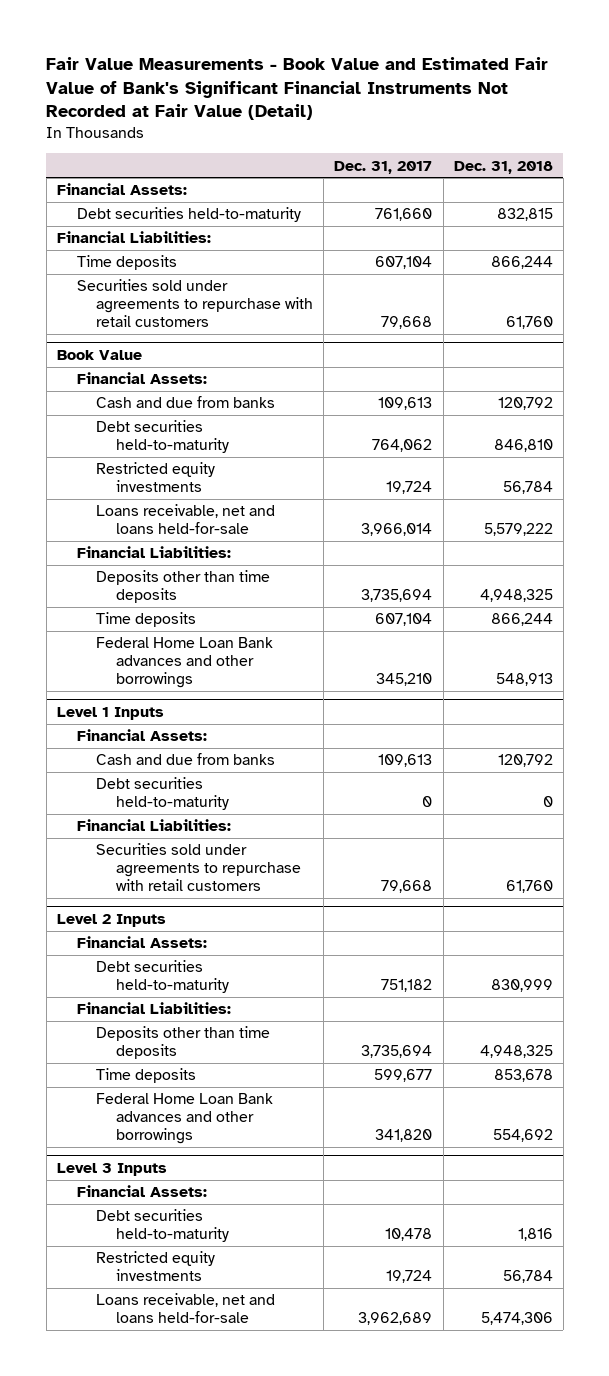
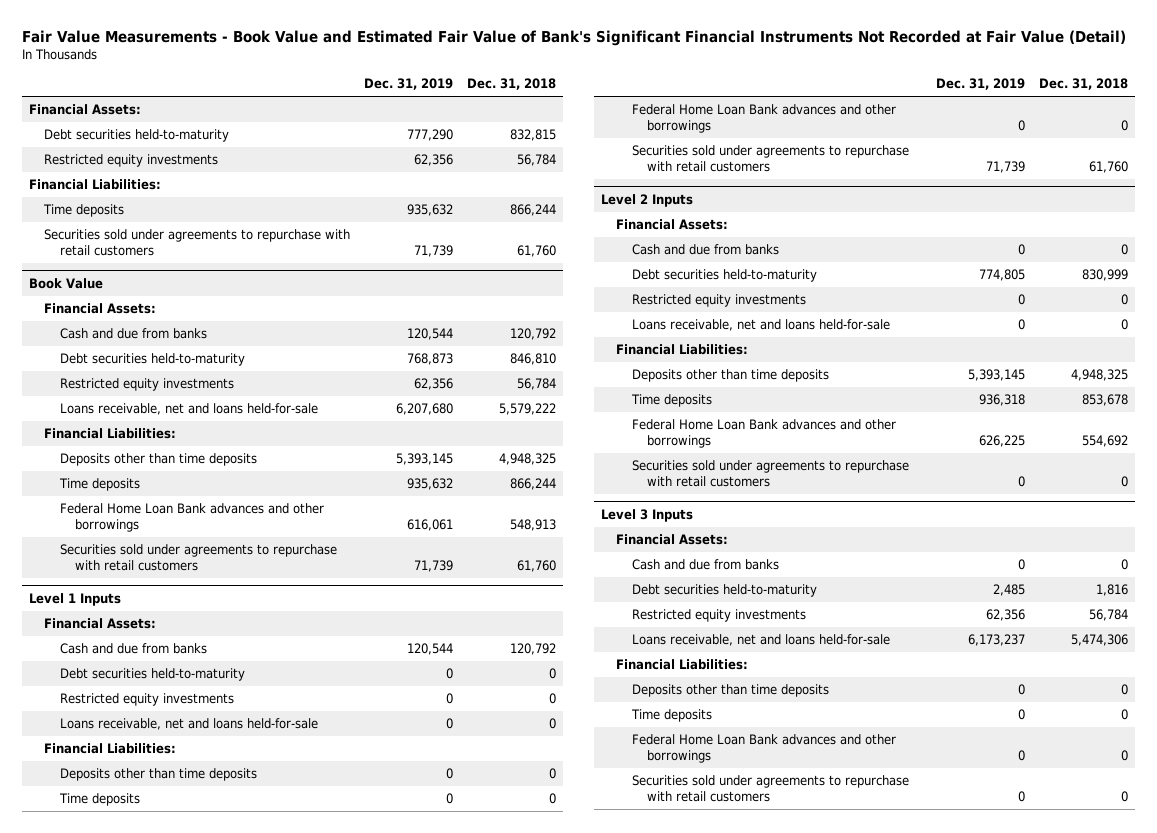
- | Dec. 31, 2017 | Dec. 31, 2018
+ | Dec. 31, 2019 | Dec. 31, 2018
+ Restricted equity investments | 62,356 | 56,784
@ Book Value
+ Securities sold under agreements to repurchase with retail customers | 71,739 | 61,760
@ Level 1 Inputs
+ Restricted equity investments | 0 | 0
+ Loans receivable, net and loans held-for-sale | 0 | 0
+ Deposits other than time deposits | 0 | 0
+ Time deposits | 0 | 0
+ Federal Home Loan Bank advances and other borrowings | 0 | 0
@ Level 2 Inputs
+ Cash and due from banks | 0 | 0
+ Restricted equity investments | 0 | 0
+ Loans receivable, net and loans held-for-sale | 0 | 0
+ Securities sold under agreements to repurchase with retail customers | 0 | 0
@ Level 3 Inputs
+ Cash and due from banks | 0 | 0
+ Financial Liabilities:
+ Deposits other than time deposits | 0 | 0
+ Time deposits | 0 | 0
+ Federal Home Loan Bank advances and other borrowings | 0 | 0
+ Securities sold under agreements to repurchase with retail customers | 0 | 0

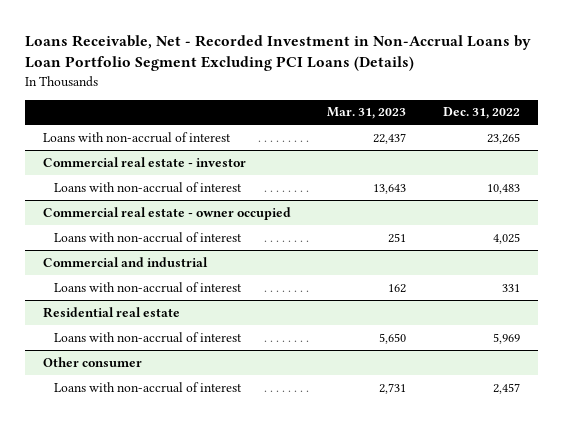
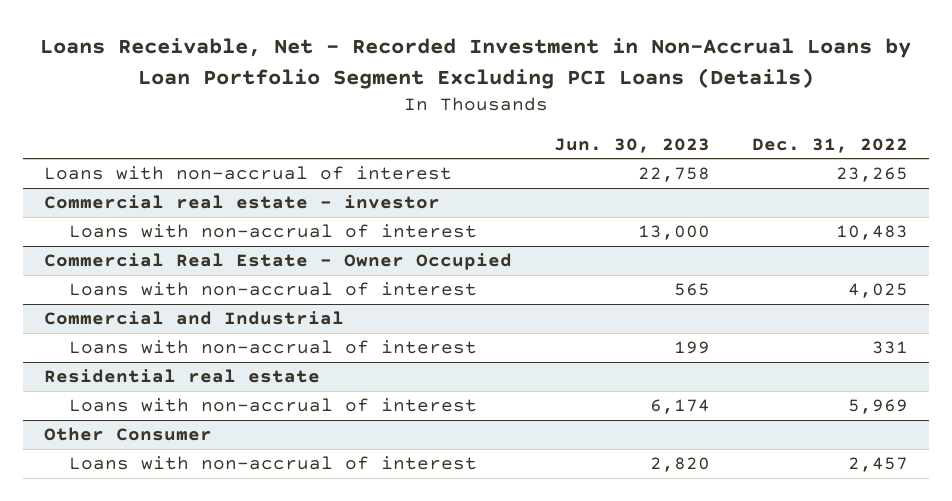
- | Mar. 31, 2023 | Dec. 31, 2022
+ | Jun. 30, 2023 | Dec. 31, 2022
- Commercial real estate - owner occupied
+ Commercial Real Estate - Owner Occupied
- Commercial and industrial
+ Commercial and Industrial
- Other consumer
+ Other Consumer

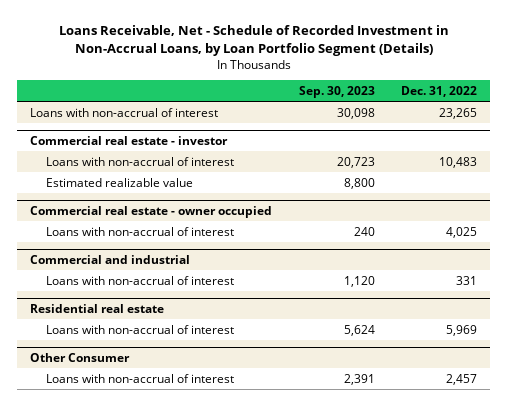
- Loans Receivable, Net - Recorded Investment in Non-Accrual Loans by Loan Portfolio Segment Excluding PCI Loans (Details)
+ Loans Receivable, Net - Schedule of Recorded Investment in Non-Accrual Loans, by Loan Portfolio Segment (Details)
- | Jun. 30, 2023 | Dec. 31, 2022
+ | Sep. 30, 2023 | Dec. 31, 2022
- Commercial Real Estate - Owner Occupied
@ Commercial real estate - investor
+ Estimated realizable value | 8,800 |
+ Commercial real estate - owner occupied
- Commercial and Industrial
+ Commercial and industrial

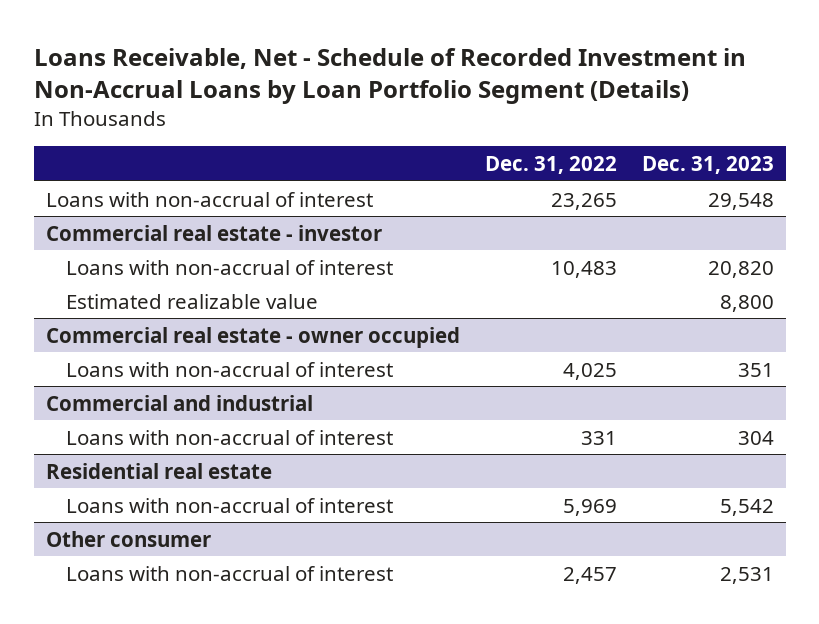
- Loans Receivable, Net - Schedule of Recorded Investment in Non-Accrual Loans, by Loan Portfolio Segment (Details)
+ Loans Receivable, Net - Schedule of Recorded Investment in Non-Accrual Loans by Loan Portfolio Segment (Details)
- | Sep. 30, 2023 | Dec. 31, 2022
+ | Dec. 31, 2022 | Dec. 31, 2023
- Other Consumer
+ Other consumer

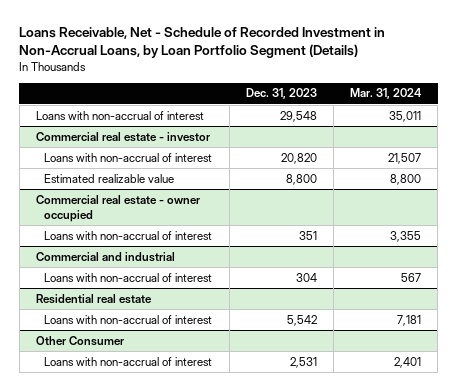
- Loans Receivable, Net - Schedule of Recorded Investment in Non-Accrual Loans by Loan Portfolio Segment (Details)
+ Loans Receivable, Net - Schedule of Recorded Investment in Non-Accrual Loans, by Loan Portfolio Segment (Details)
- | Dec. 31, 2022 | Dec. 31, 2023
+ | Dec. 31, 2023 | Mar. 31, 2024
- Other consumer
+ Other Consumer

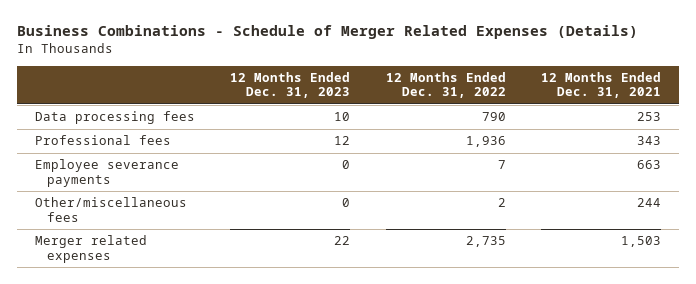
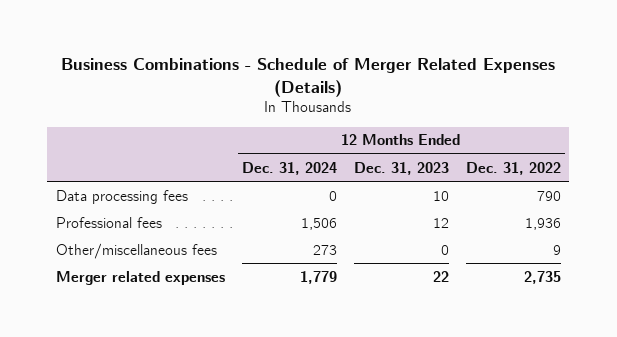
- | 12 Months Ended Dec. 31, 2023 | 12 Months Ended Dec. 31, 2022 | 12 Months Ended Dec. 31, 2021
+ | 12 Months Ended Dec. 31, 2024 | 12 Months Ended Dec. 31, 2023 | 12 Months Ended Dec. 31, 2022
- Employee severance payments | 0 | 7 | 663
- Other/miscellaneous fees | 0 | 2 | 244
+ Other/miscellaneous fees | 273 | 0 | 9

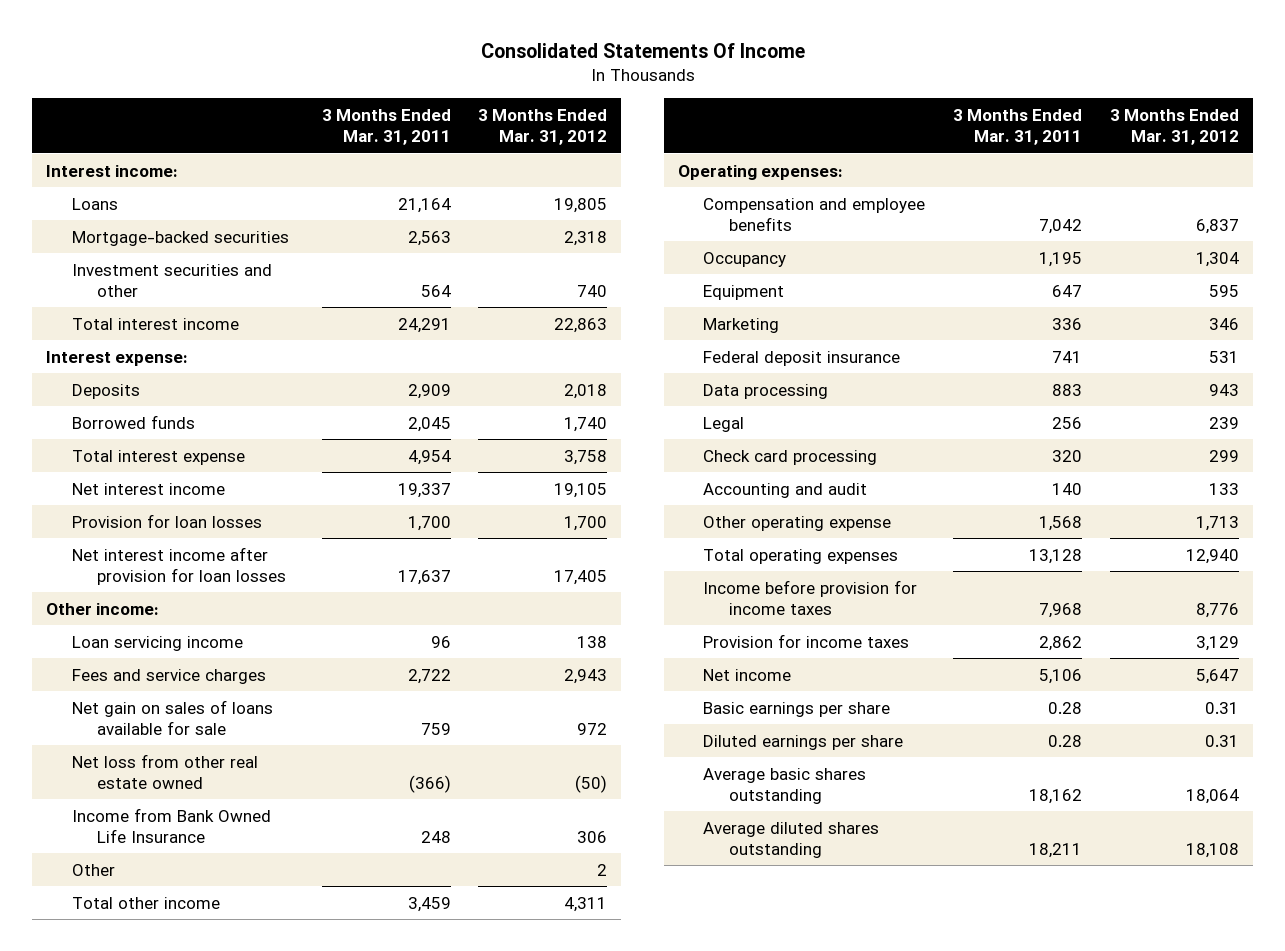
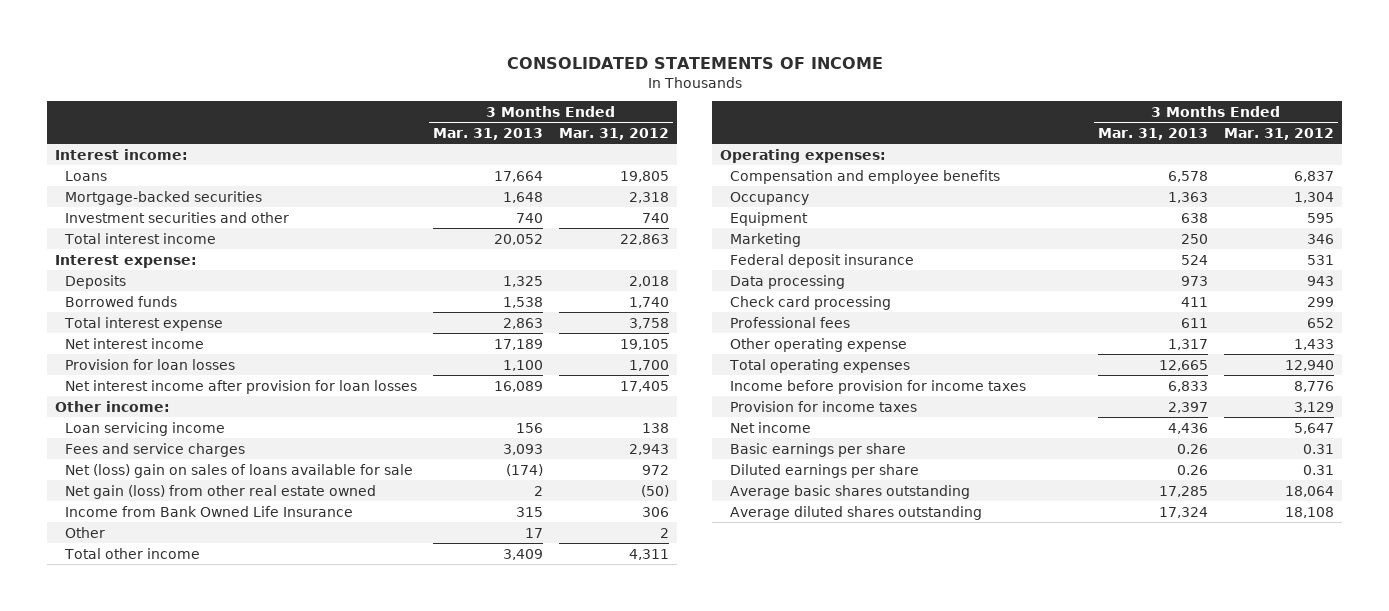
- Consolidated Statements Of Income
+ CONSOLIDATED STATEMENTS OF INCOME
- | 3 Months Ended Mar. 31, 2011 | 3 Months Ended Mar. 31, 2012
+ | 3 Months Ended Mar. 31, 2013 | 3 Months Ended Mar. 31, 2012
- Net gain on sales of loans available for sale | 759 | 972
- Net loss from other real estate owned | (366) | (50)
+ Net (loss) gain on sales of loans available for sale | (174) | 972
+ Net gain (loss) from other real estate owned | 2 | (50)
- Legal | 256 | 239
- Accounting and audit | 140 | 133
- Other operating expense | 1,568 | 1,713
+ Professional fees | 611 | 652
+ Other operating expense | 1,317 | 1,433

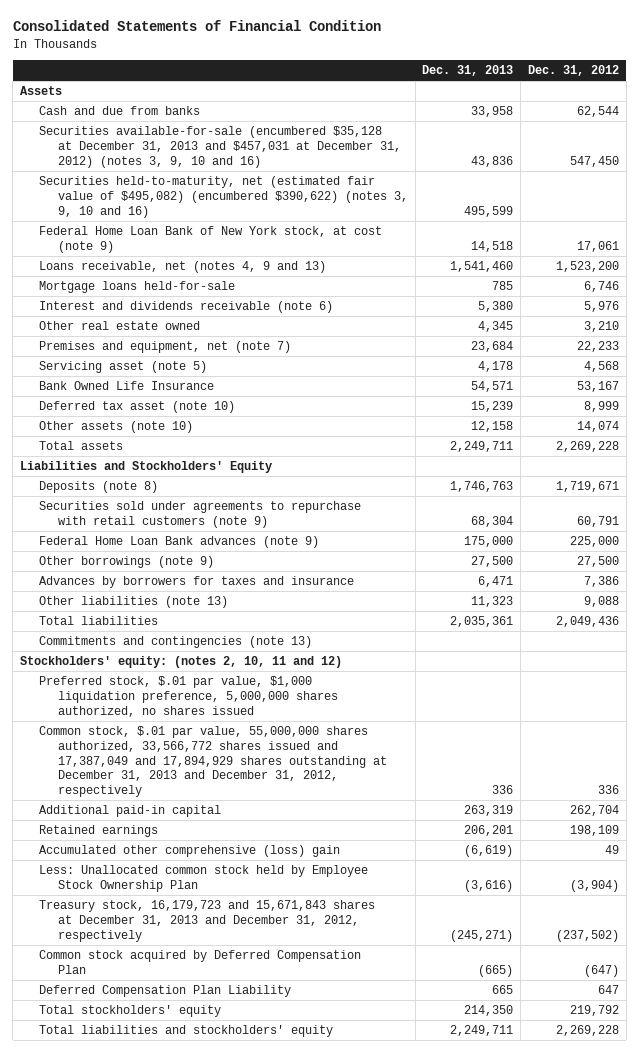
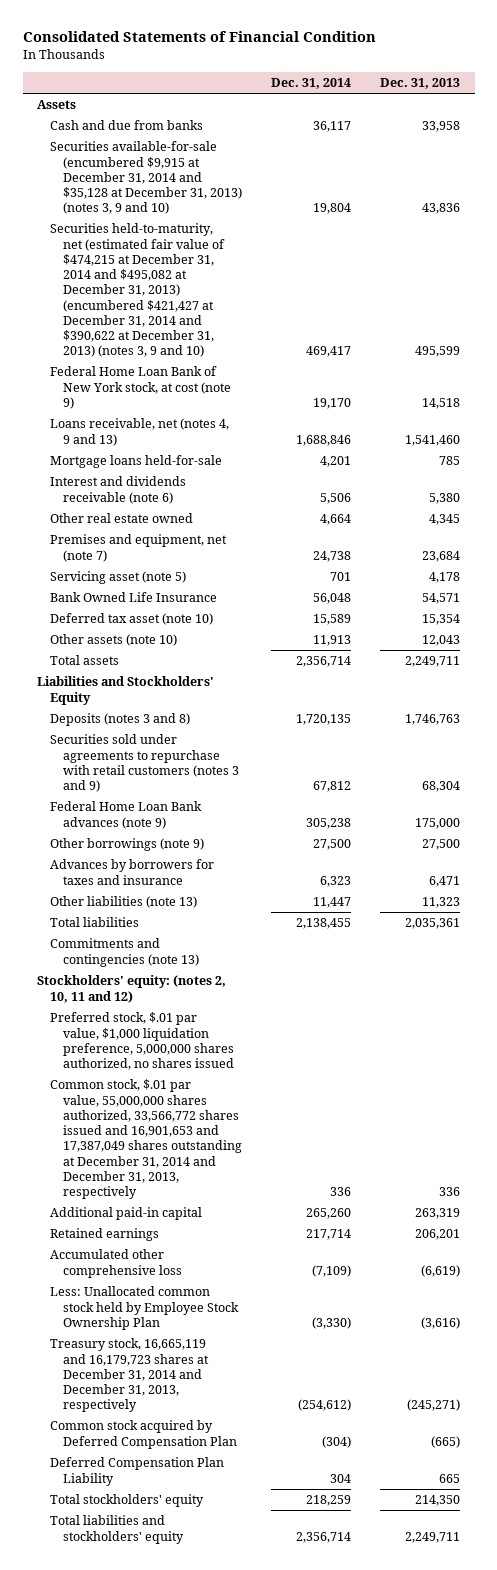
- | Dec. 31, 2013 | Dec. 31, 2012
+ | Dec. 31, 2014 | Dec. 31, 2013
- Securities available-for-sale (encumbered $35,128 at December 31, 2013 and $457,031 at December 31, 2012) (notes 3, 9, 10 and 16) | 43,836 | 547,450
- Securities held-to-maturity, net (estimated fair value of $495,082) (encumbered $390,622) (notes 3, 9, 10 and 16) | 495,599 |
+ Securities available-for-sale (encumbered $9,915 at December 31, 2014 and $35,128 at December 31, 2013) (notes 3, 9 and 10) | 19,804 | 43,836
+ Securities held-to-maturity, net (estimated fair value of $474,215 at December 31, 2014 and $495,082 at December 31, 2013) (encumbered $421,427 at December 31, 2014 and $390,622 at December 31, 2013) (notes 3, 9 and 10) | 469,417 | 495,599
- Deferred tax asset (note 10) | 15,239 | 8,999
- Other assets (note 10) | 12,158 | 14,074
+ Deferred tax asset (note 10) | 15,589 | 15,354
+ Other assets (note 10) | 11,913 | 12,043
- Deposits (note 8) | 1,746,763 | 1,719,671
- Securities sold under agreements to repurchase with retail customers (note 9) | 68,304 | 60,791
+ Deposits (notes 3 and 8) | 1,720,135 | 1,746,763
+ Securities sold under agreements to repurchase with retail customers (notes 3 and 9) | 67,812 | 68,304
- Common stock, $.01 par value, 55,000,000 shares authorized, 33,566,772 shares issued and 17,387,049 and 17,894,929 shares outstanding at December 31, 2013 and December 31, 2012, respectively | 336 | 336
+ Common stock, $.01 par value, 55,000,000 shares authorized, 33,566,772 shares issued and 16,901,653 and 17,387,049 shares outstanding at December 31, 2014 and December 31, 2013, respectively | 336 | 336
- Accumulated other comprehensive (loss) gain | (6,619) | 49
+ Accumulated other comprehensive loss | (7,109) | (6,619)
- Treasury stock, 16,179,723 and 15,671,843 shares at December 31, 2013 and December 31, 2012, respectively | (245,271) | (237,502)
+ Treasury stock, 16,665,119 and 16,179,723 shares at December 31, 2014 and December 31, 2013, respectively | (254,612) | (245,271)

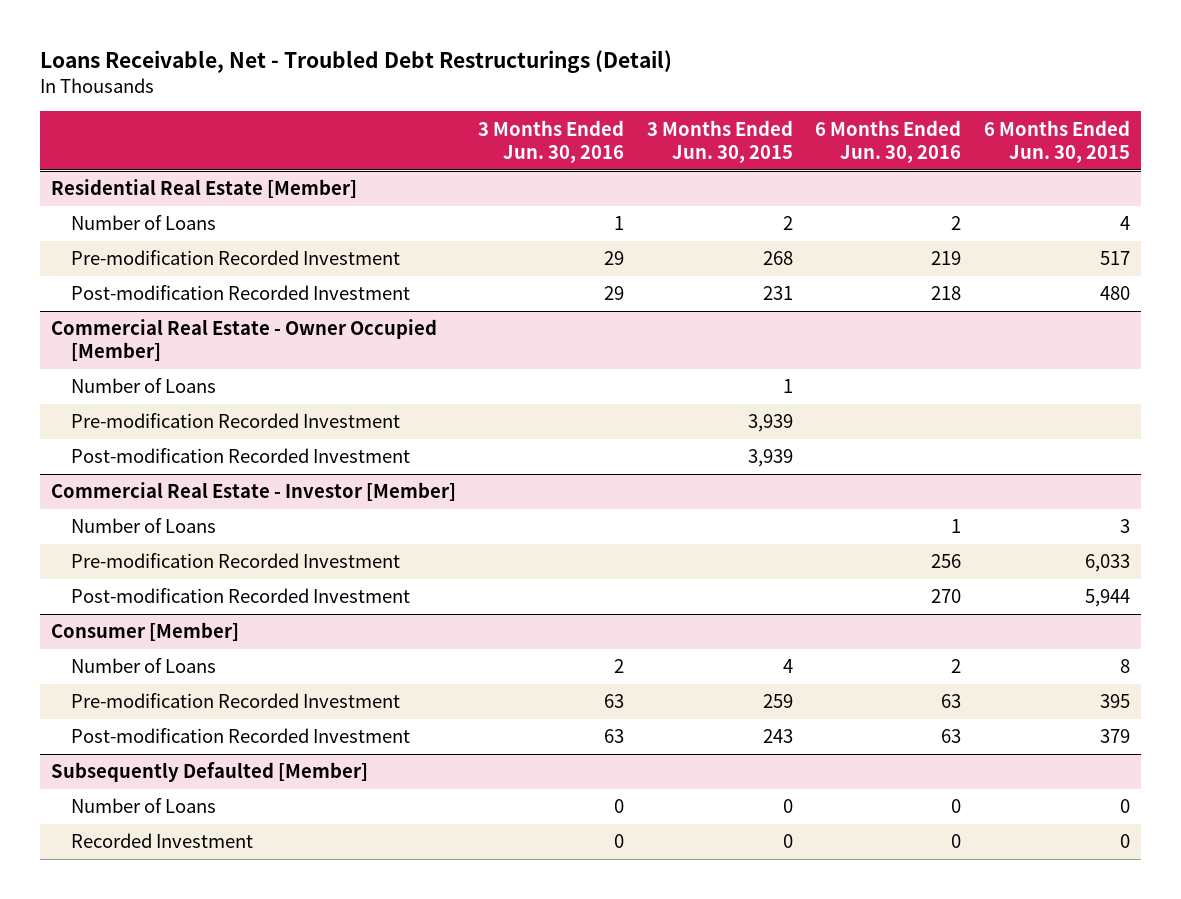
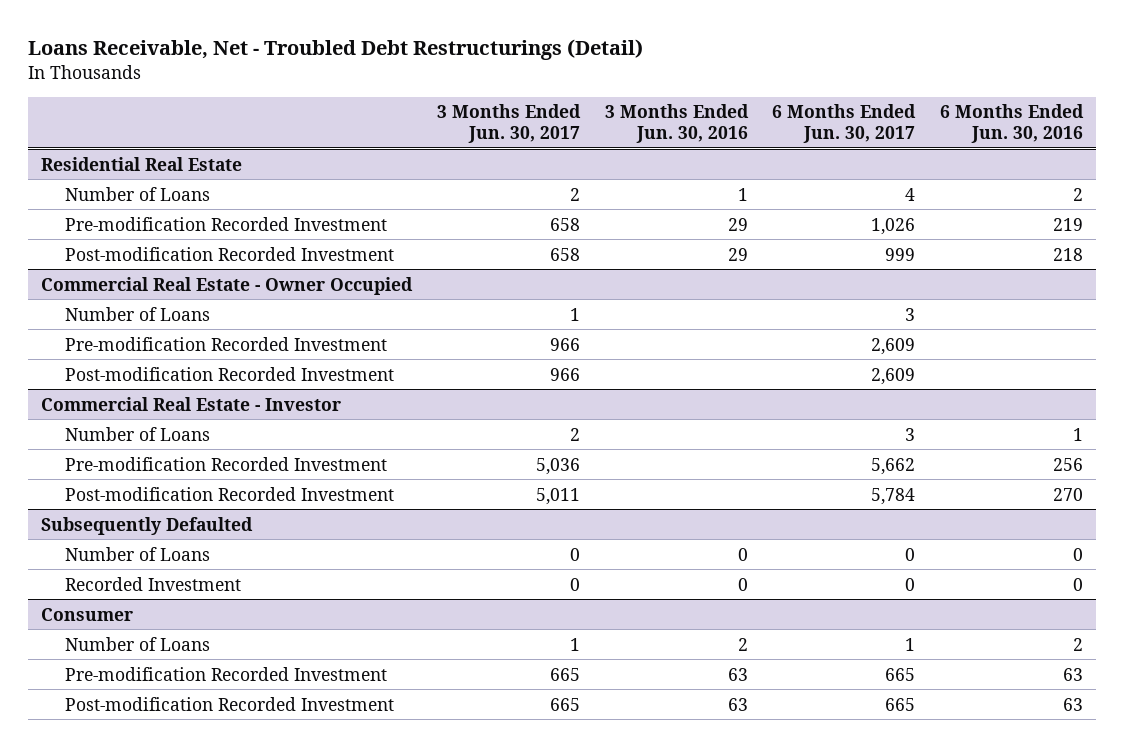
- | 3 Months Ended Jun. 30, 2016 | 3 Months Ended Jun. 30, 2015 | 6 Months Ended Jun. 30, 2016 | 6 Months Ended Jun. 30, 2015
+ | 3 Months Ended Jun. 30, 2017 | 3 Months Ended Jun. 30, 2016 | 6 Months Ended Jun. 30, 2017 | 6 Months Ended Jun. 30, 2016
- Residential Real Estate [Member]
+ Residential Real Estate
- Commercial Real Estate - Owner Occupied [Member]
+ Commercial Real Estate - Owner Occupied
- Commercial Real Estate - Investor [Member]
+ Commercial Real Estate - Investor
- Consumer [Member]
+ Subsequently Defaulted
+ Number of Loans | 0 | 0 | 0 | 0
+ Recorded Investment | 0 | 0 | 0 | 0
+ Consumer
- Subsequently Defaulted [Member]
- Number of Loans | 0 | 0 | 0 | 0
- Recorded Investment | 0 | 0 | 0 | 0

